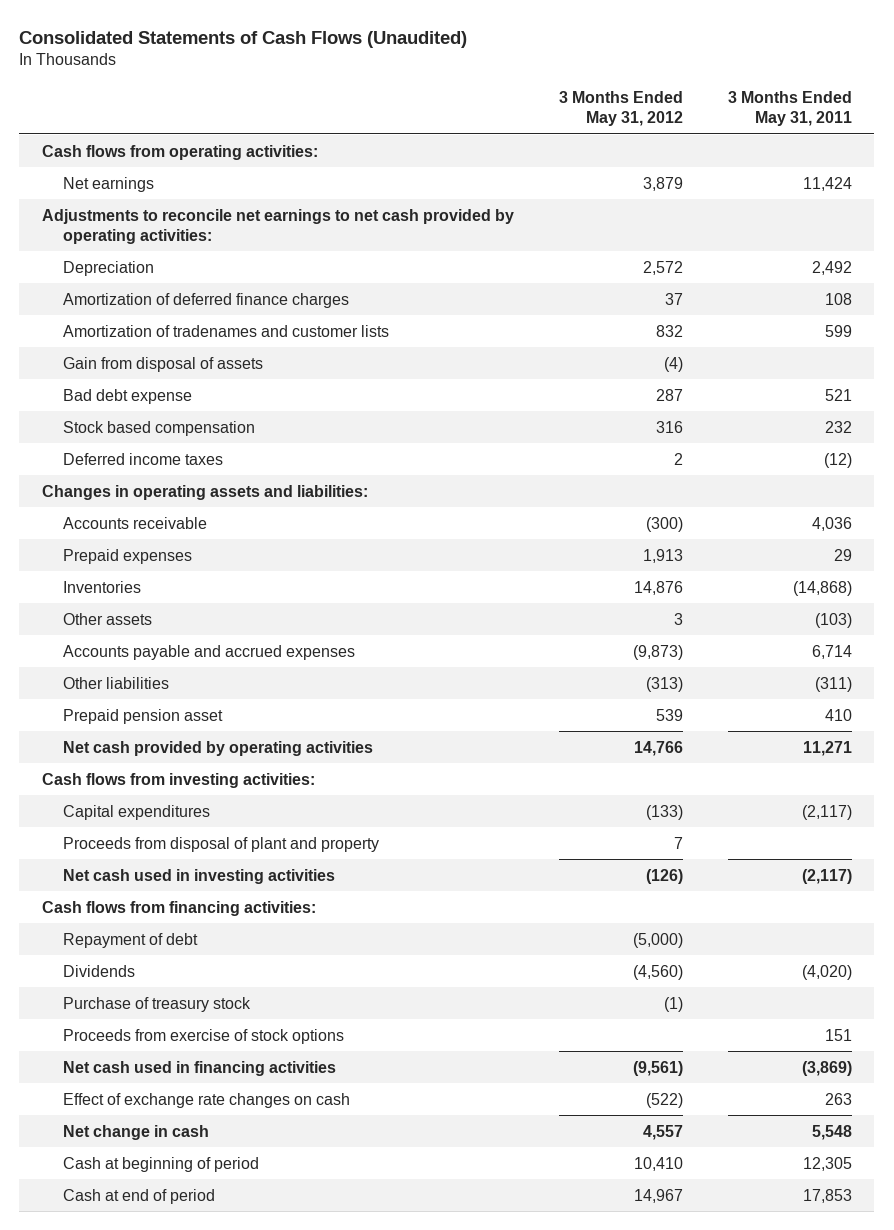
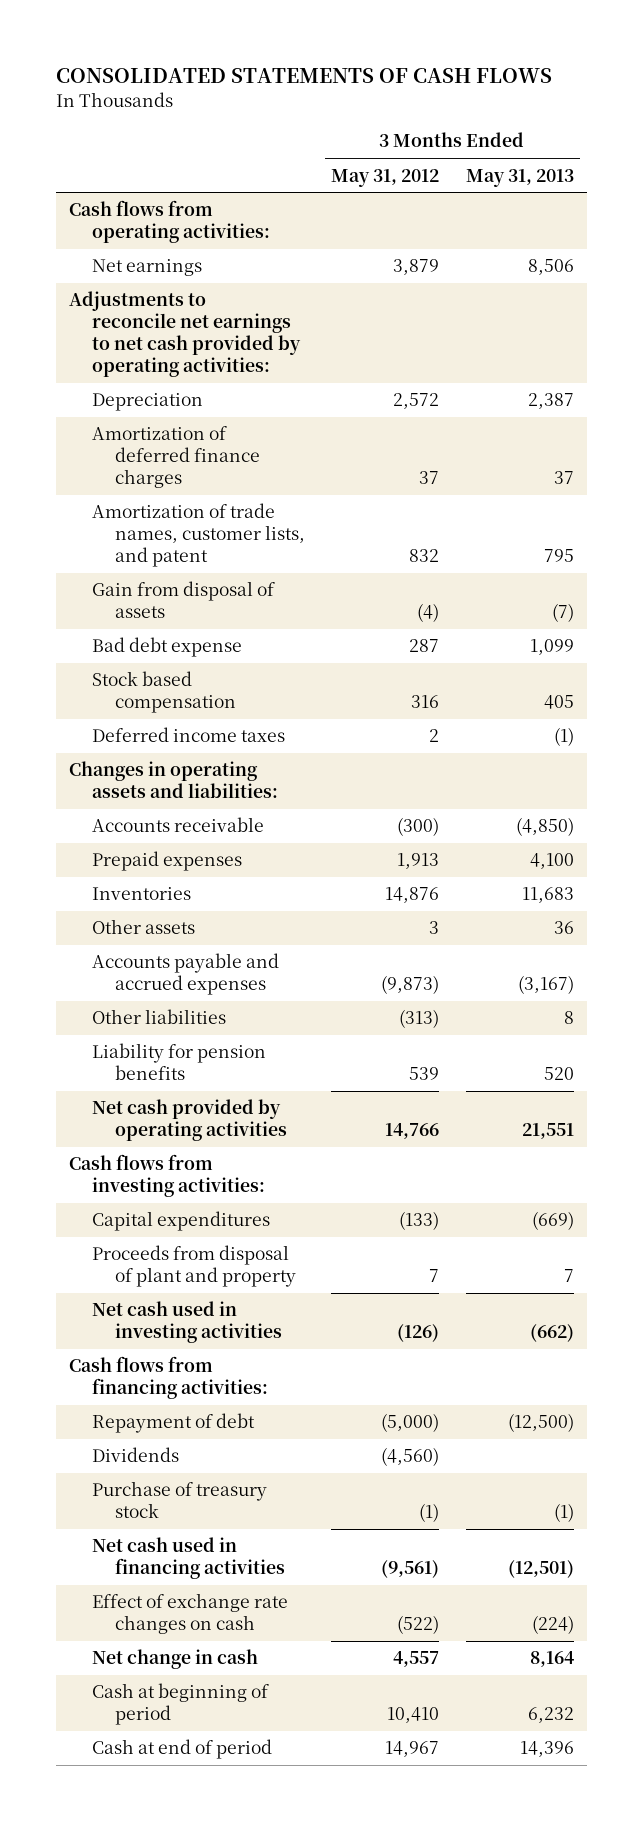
- Consolidated Statements of Cash Flows (Unaudited)
+ CONSOLIDATED STATEMENTS OF CASH FLOWS
- | 3 Months Ended May 31, 2012 | 3 Months Ended May 31, 2011
+ | 3 Months Ended May 31, 2012 | 3 Months Ended May 31, 2013
- Amortization of tradenames and customer lists | 832 | 599
+ Amortization of trade names, customer lists, and patent | 832 | 795
- Prepaid pension asset | 539 | 410
+ Liability for pension benefits | 539 | 520
- Proceeds from exercise of stock options | | 151

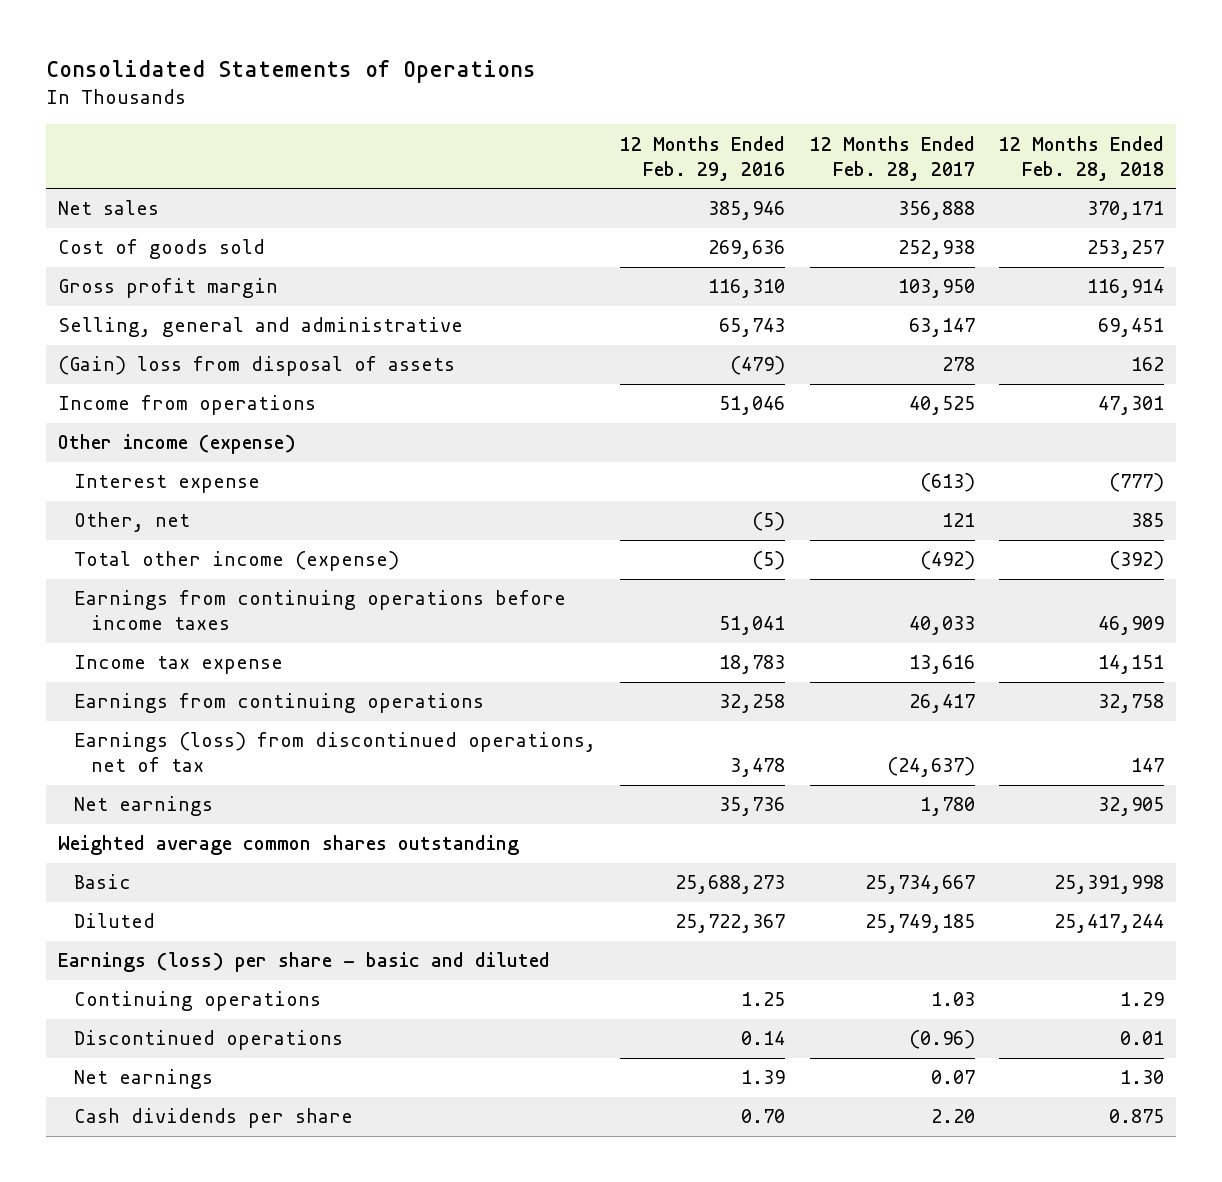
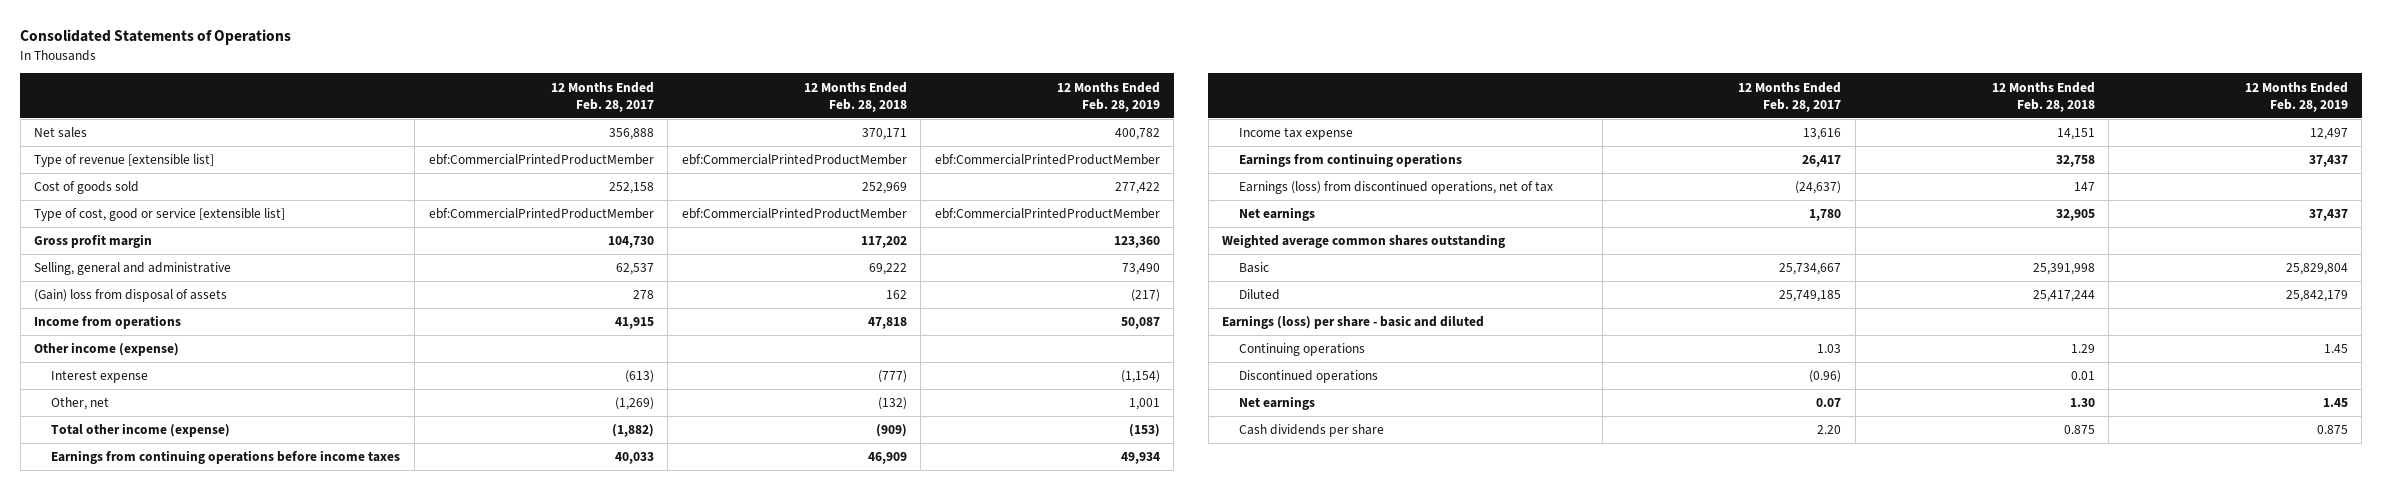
- | 12 Months Ended Feb. 29, 2016 | 12 Months Ended Feb. 28, 2017 | 12 Months Ended Feb. 28, 2018
+ | 12 Months Ended Feb. 28, 2017 | 12 Months Ended Feb. 28, 2018 | 12 Months Ended Feb. 28, 2019
- Cost of goods sold | 269,636 | 252,938 | 253,257
- Gross profit margin | 116,310 | 103,950 | 116,914
- Selling, general and administrative | 65,743 | 63,147 | 69,451
+ Type of revenue [extensible list] | ebf:CommercialPrintedProductMember | ebf:CommercialPrintedProductMember | ebf:CommercialPrintedProductMember
+ Cost of goods sold | 252,158 | 252,969 | 277,422
+ Type of cost, good or service [extensible list] | ebf:CommercialPrintedProductMember | ebf:CommercialPrintedProductMember | ebf:CommercialPrintedProductMember
+ Gross profit margin | 104,730 | 117,202 | 123,360
+ Selling, general and administrative | 62,537 | 69,222 | 73,490
- Income from operations | 51,046 | 40,525 | 47,301
+ Income from operations | 41,915 | 47,818 | 50,087
- Other, net | (5) | 121 | 385
- Total other income (expense) | (5) | (492) | (392)
+ Other, net | (1,269) | (132) | 1,001
+ Total other income (expense) | (1,882) | (909) | (153)

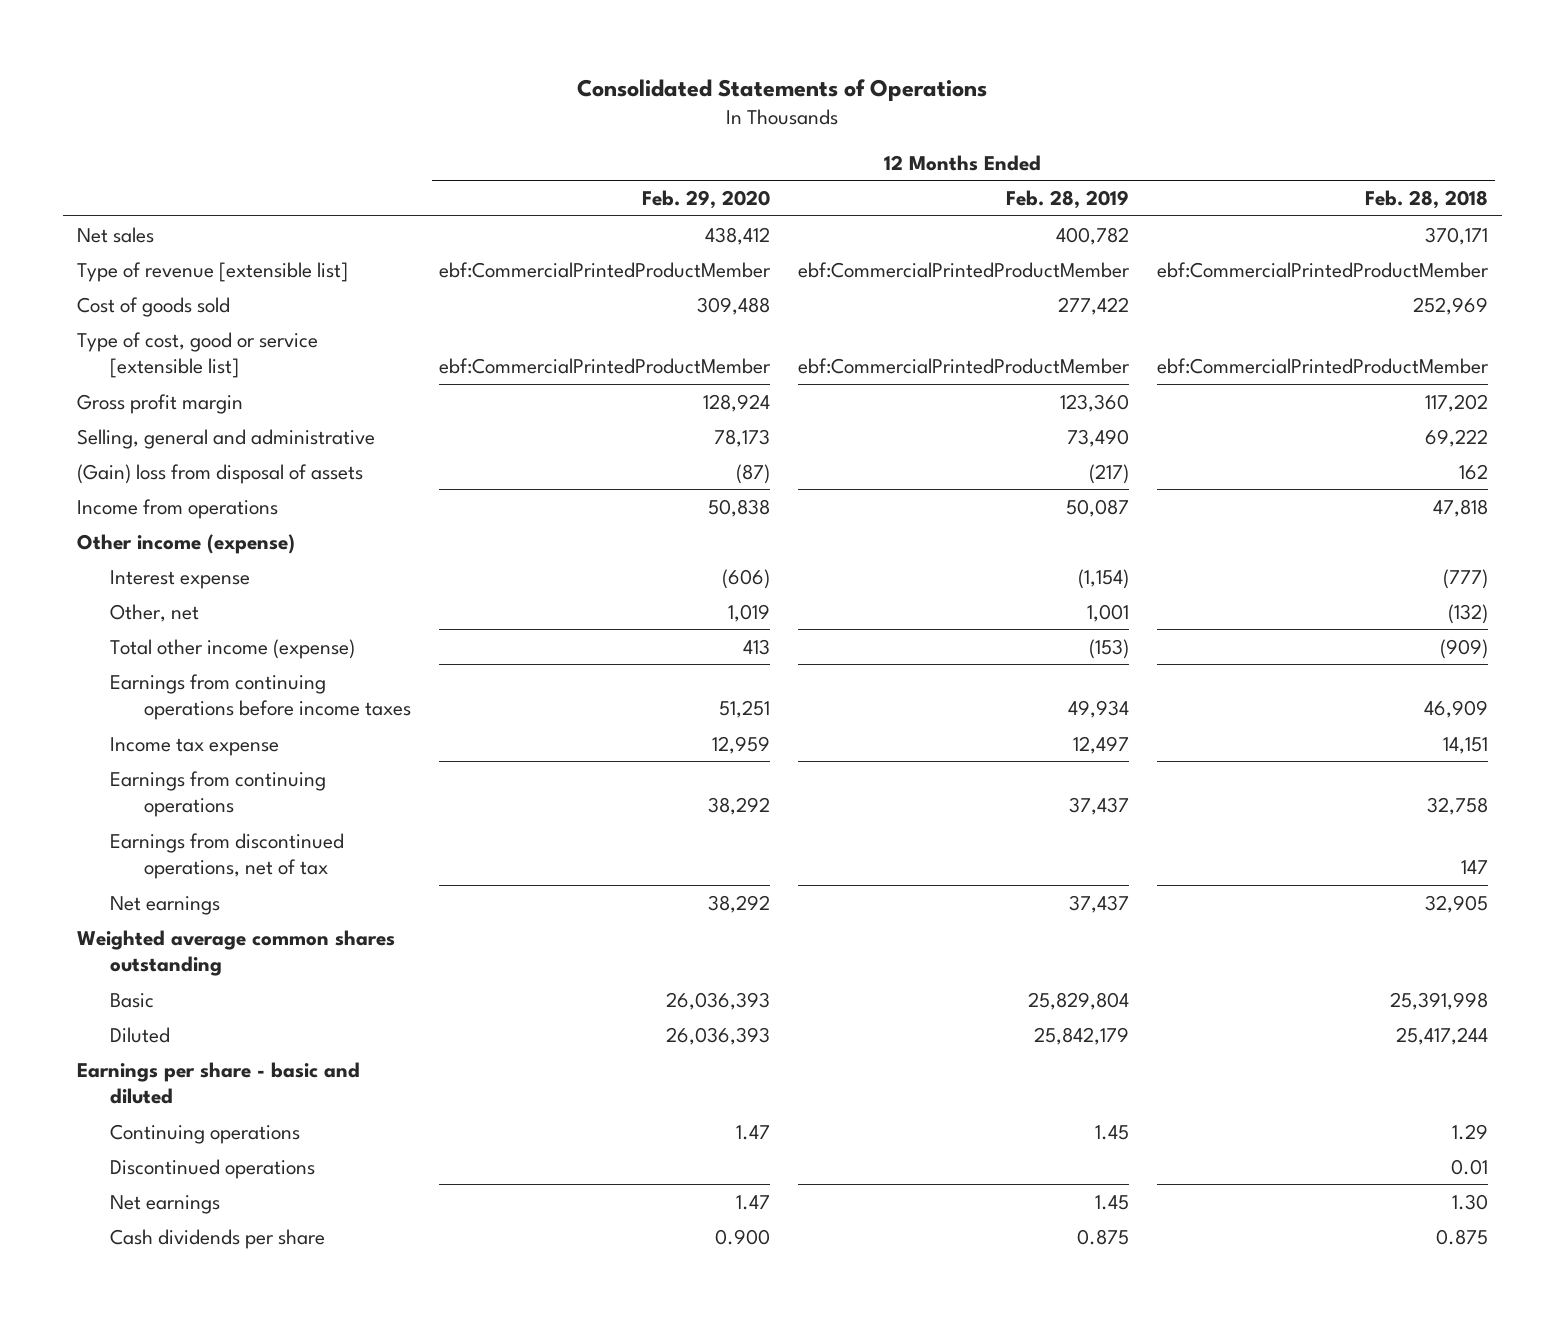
- | 12 Months Ended Feb. 28, 2017 | 12 Months Ended Feb. 28, 2018 | 12 Months Ended Feb. 28, 2019
+ | 12 Months Ended Feb. 29, 2020 | 12 Months Ended Feb. 28, 2019 | 12 Months Ended Feb. 28, 2018
- Earnings (loss) from discontinued operations, net of tax | (24,637) | 147 |
+ Earnings from discontinued operations, net of tax | | | 147
- Earnings (loss) per share - basic and diluted
+ Earnings per share - basic and diluted

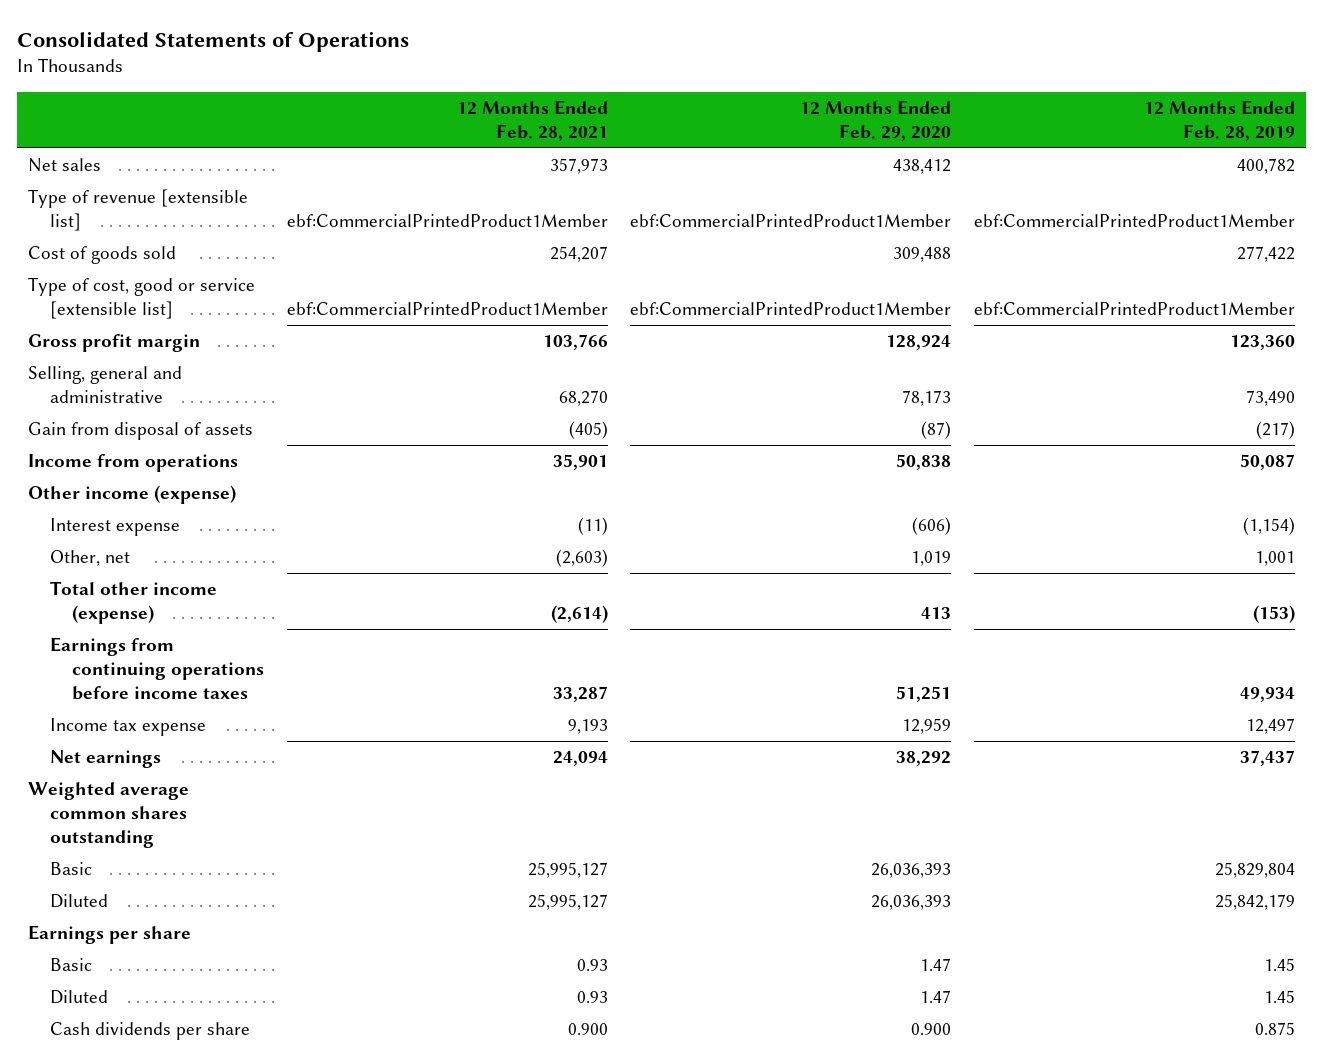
- | 12 Months Ended Feb. 29, 2020 | 12 Months Ended Feb. 28, 2019 | 12 Months Ended Feb. 28, 2018
+ | 12 Months Ended Feb. 28, 2021 | 12 Months Ended Feb. 29, 2020 | 12 Months Ended Feb. 28, 2019
- Type of revenue [extensible list] | ebf:CommercialPrintedProductMember | ebf:CommercialPrintedProductMember | ebf:CommercialPrintedProductMember
+ Type of revenue [extensible list] | ebf:CommercialPrintedProduct1Member | ebf:CommercialPrintedProduct1Member | ebf:CommercialPrintedProduct1Member
- Type of cost, good or service [extensible list] | ebf:CommercialPrintedProductMember | ebf:CommercialPrintedProductMember | ebf:CommercialPrintedProductMember
+ Type of cost, good or service [extensible list] | ebf:CommercialPrintedProduct1Member | ebf:CommercialPrintedProduct1Member | ebf:CommercialPrintedProduct1Member
- (Gain) loss from disposal of assets | (87) | (217) | 162
+ Gain from disposal of assets | (405) | (87) | (217)
- Earnings from continuing operations | 38,292 | 37,437 | 32,758
- Earnings from discontinued operations, net of tax | | | 147
- Earnings per share - basic and diluted
- Continuing operations | 1.47 | 1.45 | 1.29
- Discontinued operations | | | 0.01
- Net earnings | 1.47 | 1.45 | 1.30
+ Earnings per share
+ Basic | 0.93 | 1.47 | 1.45
+ Diluted | 0.93 | 1.47 | 1.45

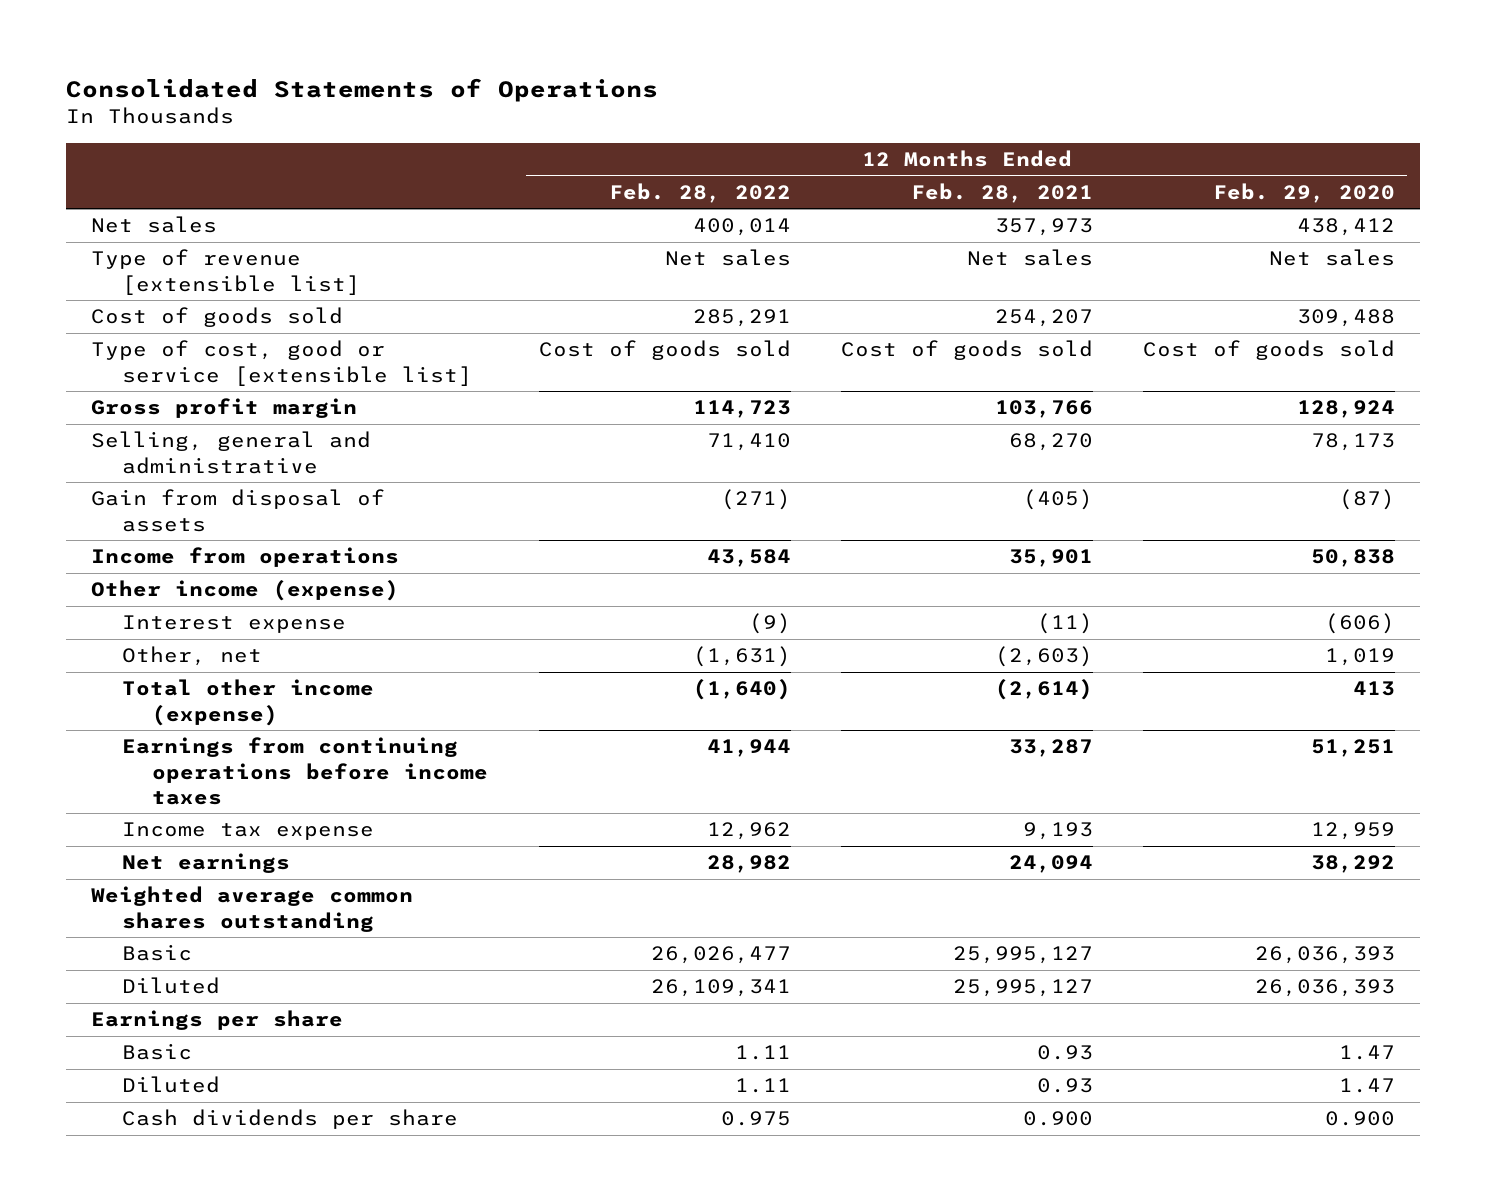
- | 12 Months Ended Feb. 28, 2021 | 12 Months Ended Feb. 29, 2020 | 12 Months Ended Feb. 28, 2019
+ | 12 Months Ended Feb. 28, 2022 | 12 Months Ended Feb. 28, 2021 | 12 Months Ended Feb. 29, 2020
- Type of revenue [extensible list] | ebf:CommercialPrintedProduct1Member | ebf:CommercialPrintedProduct1Member | ebf:CommercialPrintedProduct1Member
+ Type of revenue [extensible list] | Net sales | Net sales | Net sales
- Type of cost, good or service [extensible list] | ebf:CommercialPrintedProduct1Member | ebf:CommercialPrintedProduct1Member | ebf:CommercialPrintedProduct1Member
+ Type of cost, good or service [extensible list] | Cost of goods sold | Cost of goods sold | Cost of goods sold

